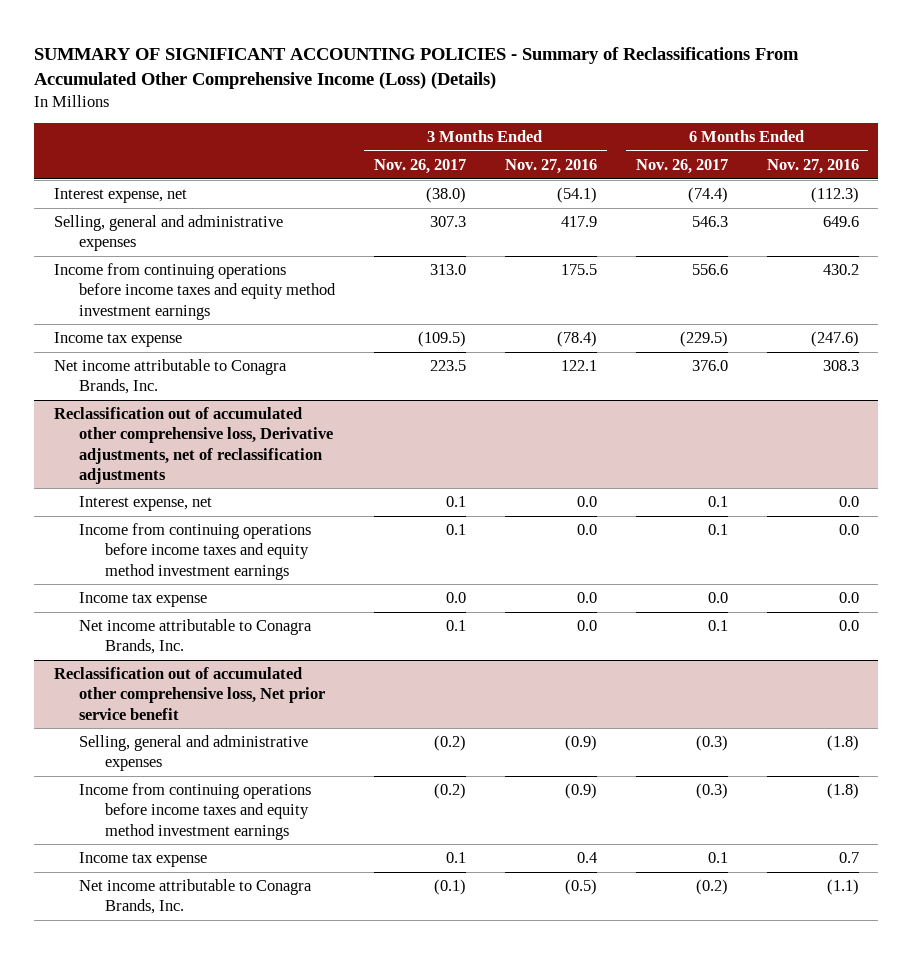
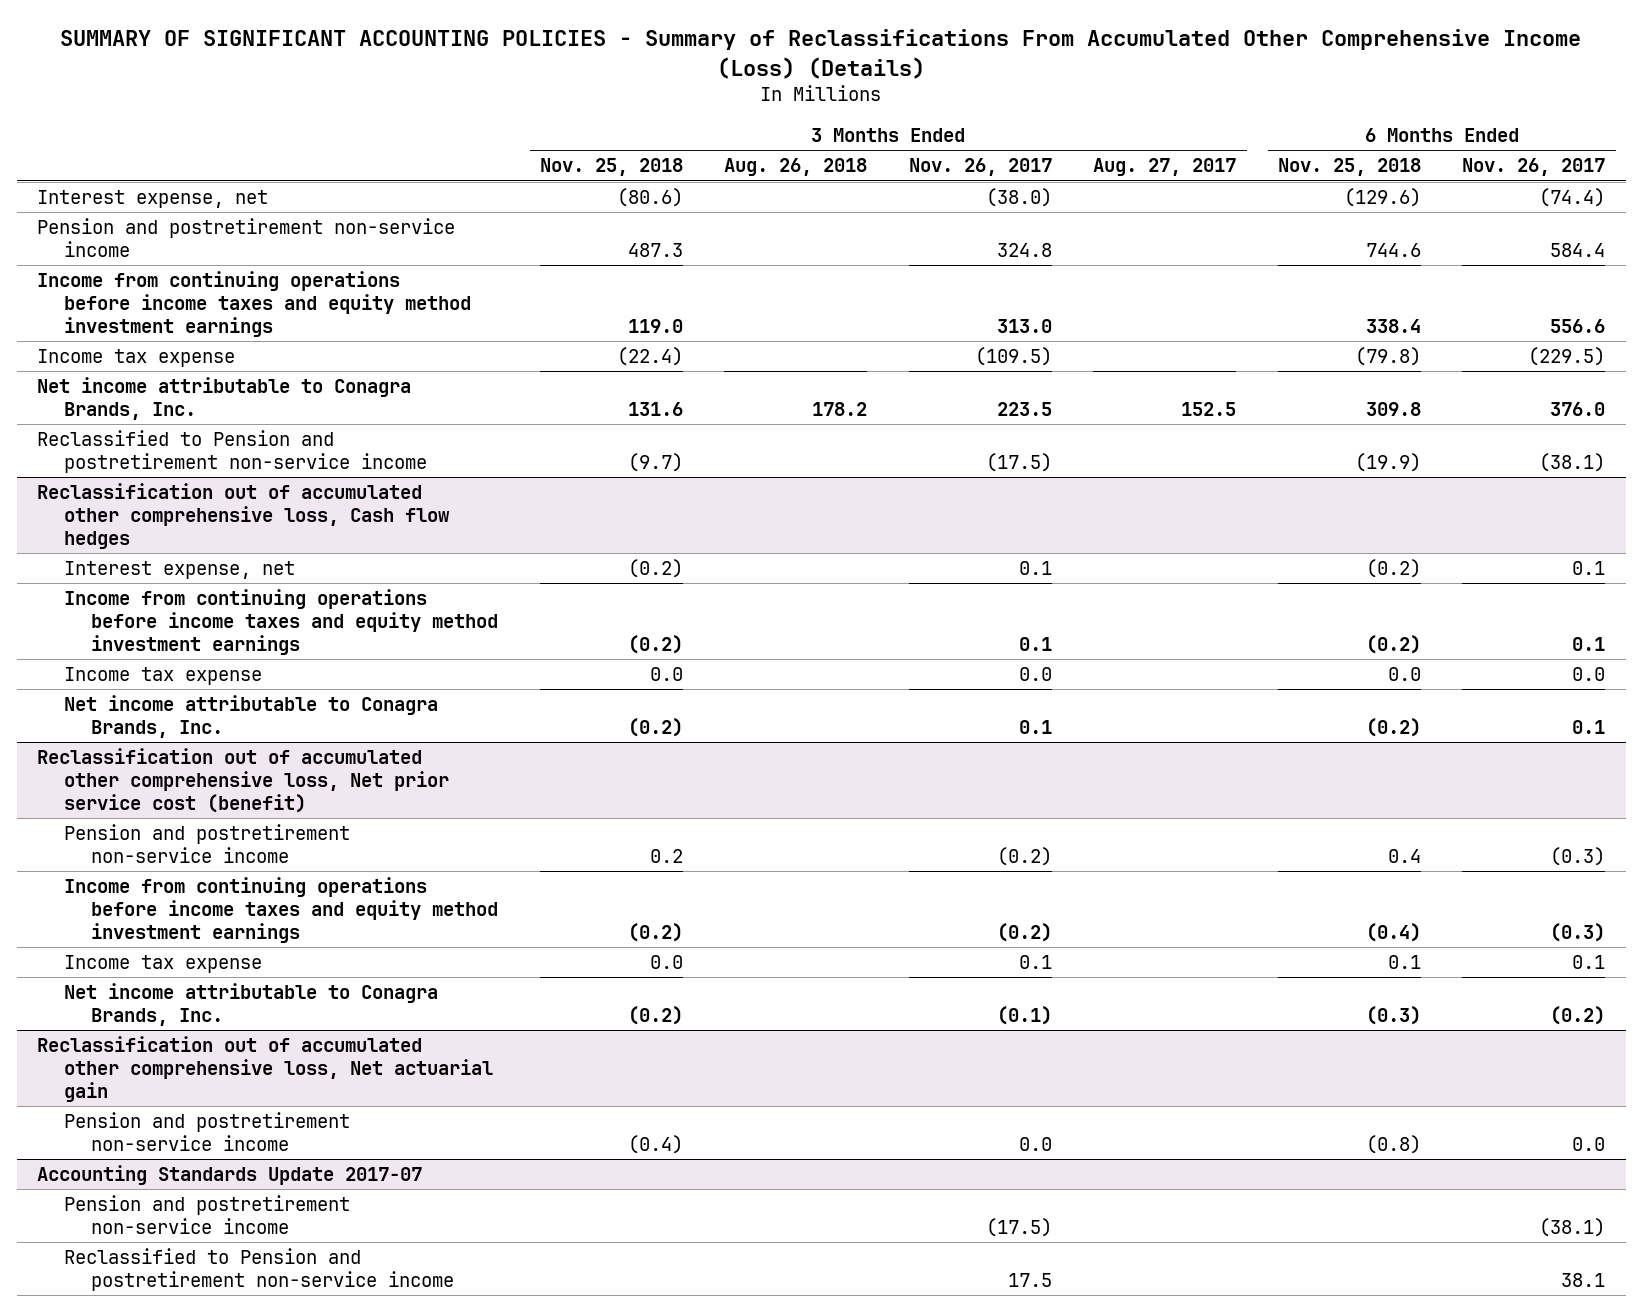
- | 3 Months Ended Nov. 26, 2017 | 3 Months Ended Nov. 27, 2016 | 6 Months Ended Nov. 26, 2017 | 6 Months Ended Nov. 27, 2016
+ | 3 Months Ended Nov. 25, 2018 | 3 Months Ended Aug. 26, 2018 | 3 Months Ended Nov. 26, 2017 | 3 Months Ended Aug. 27, 2017 | 6 Months Ended Nov. 25, 2018 | 6 Months Ended Nov. 26, 2017
- Selling, general and administrative expenses | 307.3 | 417.9 | 546.3 | 649.6
+ Pension and postretirement non-service income | 487.3 | | 324.8 | | 744.6 | 584.4
- Reclassification out of accumulated other comprehensive loss, Derivative adjustments, net of reclassification adjustments
+ Reclassified to Pension and postretirement non-service income | (9.7) | | (17.5) | | (19.9) | (38.1)
+ Reclassification out of accumulated other comprehensive loss, Cash flow hedges
- Reclassification out of accumulated other comprehensive loss, Net prior service benefit
- Selling, general and administrative expenses | (0.2) | (0.9) | (0.3) | (1.8)
+ Reclassification out of accumulated other comprehensive loss, Net prior service cost (benefit)
+ Pension and postretirement non-service income | 0.2 | | (0.2) | | 0.4 | (0.3)
+ Reclassification out of accumulated other comprehensive loss, Net actuarial gain
+ Pension and postretirement non-service income | (0.4) | | 0.0 | | (0.8) | 0.0
+ Accounting Standards Update 2017-07
+ Pension and postretirement non-service income | | | (17.5) | | | (38.1)
+ Reclassified to Pension and postretirement non-service income | | | 17.5 | | | 38.1

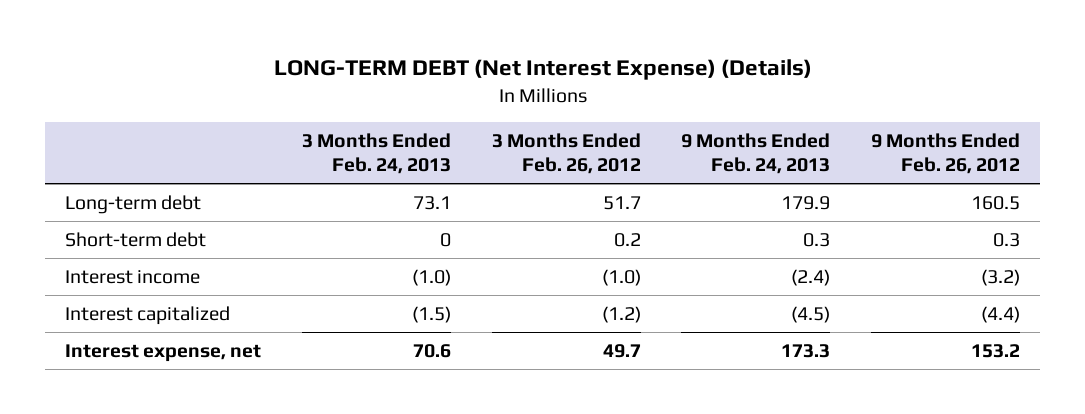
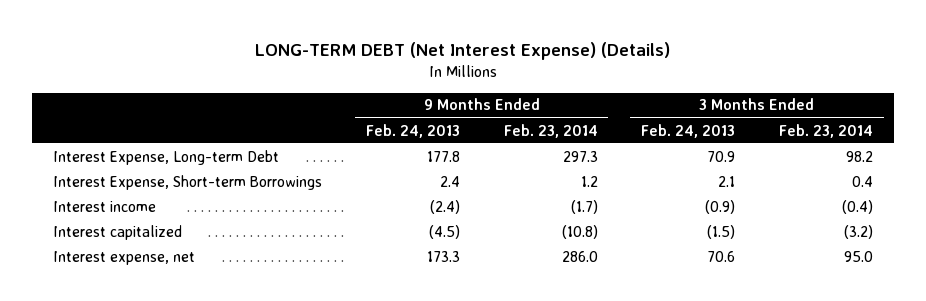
- | 3 Months Ended Feb. 24, 2013 | 3 Months Ended Feb. 26, 2012 | 9 Months Ended Feb. 24, 2013 | 9 Months Ended Feb. 26, 2012
+ | 9 Months Ended Feb. 24, 2013 | 9 Months Ended Feb. 23, 2014 | 3 Months Ended Feb. 24, 2013 | 3 Months Ended Feb. 23, 2014
- Long-term debt | 73.1 | 51.7 | 179.9 | 160.5
- Short-term debt | 0 | 0.2 | 0.3 | 0.3
- Interest income | (1.0) | (1.0) | (2.4) | (3.2)
+ Interest Expense, Long-term Debt | 177.8 | 297.3 | 70.9 | 98.2
+ Interest Expense, Short-term Borrowings | 2.4 | 1.2 | 2.1 | 0.4
+ Interest income | (2.4) | (1.7) | (0.9) | (0.4)

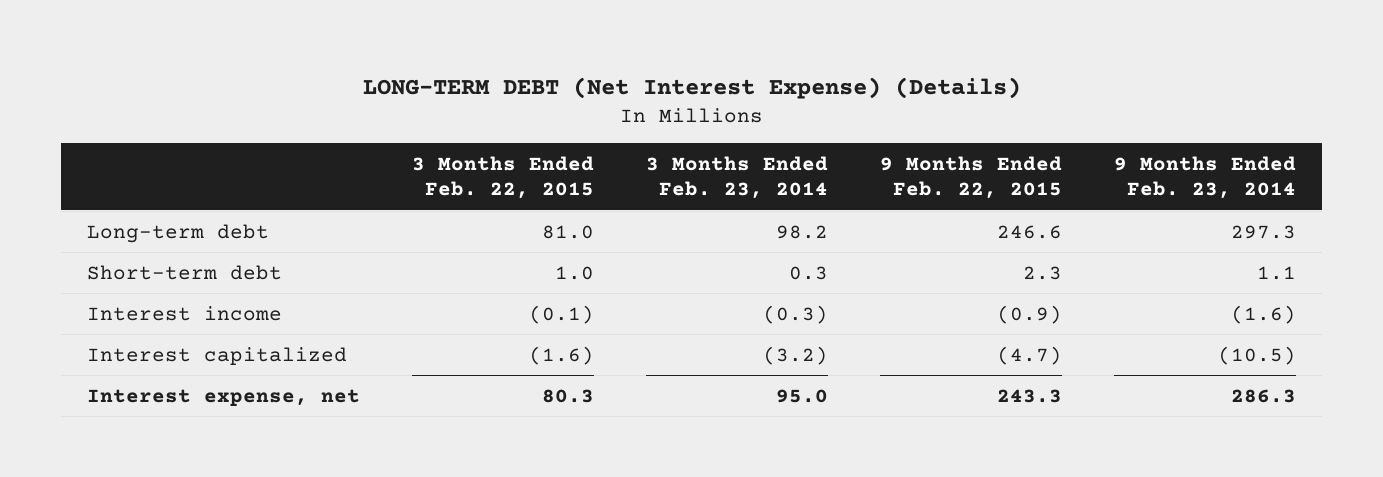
- | 9 Months Ended Feb. 24, 2013 | 9 Months Ended Feb. 23, 2014 | 3 Months Ended Feb. 24, 2013 | 3 Months Ended Feb. 23, 2014
+ | 3 Months Ended Feb. 22, 2015 | 3 Months Ended Feb. 23, 2014 | 9 Months Ended Feb. 22, 2015 | 9 Months Ended Feb. 23, 2014
- Interest Expense, Long-term Debt | 177.8 | 297.3 | 70.9 | 98.2
- Interest Expense, Short-term Borrowings | 2.4 | 1.2 | 2.1 | 0.4
- Interest income | (2.4) | (1.7) | (0.9) | (0.4)
- Interest capitalized | (4.5) | (10.8) | (1.5) | (3.2)
- Interest expense, net | 173.3 | 286.0 | 70.6 | 95.0
+ Long-term debt | 81.0 | 98.2 | 246.6 | 297.3
+ Short-term debt | 1.0 | 0.3 | 2.3 | 1.1
+ Interest income | (0.1) | (0.3) | (0.9) | (1.6)
+ Interest capitalized | (1.6) | (3.2) | (4.7) | (10.5)
+ Interest expense, net | 80.3 | 95.0 | 243.3 | 286.3

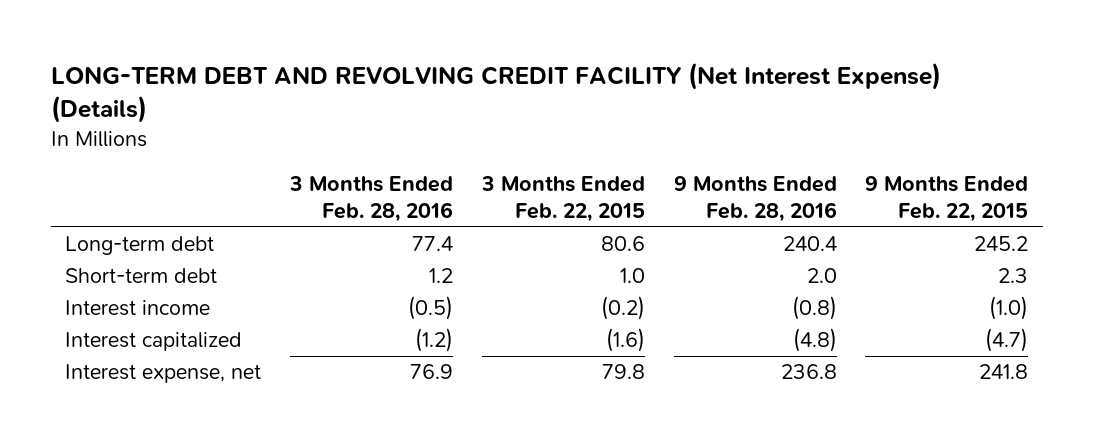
- LONG-TERM DEBT (Net Interest Expense) (Details)
+ LONG-TERM DEBT AND REVOLVING CREDIT FACILITY (Net Interest Expense) (Details)
- | 3 Months Ended Feb. 22, 2015 | 3 Months Ended Feb. 23, 2014 | 9 Months Ended Feb. 22, 2015 | 9 Months Ended Feb. 23, 2014
+ | 3 Months Ended Feb. 28, 2016 | 3 Months Ended Feb. 22, 2015 | 9 Months Ended Feb. 28, 2016 | 9 Months Ended Feb. 22, 2015
- Long-term debt | 81.0 | 98.2 | 246.6 | 297.3
+ Long-term debt | 77.4 | 80.6 | 240.4 | 245.2
- Interest income | (0.1) | (0.3) | (0.9) | (1.6)
+ Interest income | (0.5) | (0.2) | (0.8) | (1.0)
- Interest expense, net | 80.3 | 95.0 | 243.3 | 286.3
+ Interest expense, net | 76.9 | 79.8 | 236.8 | 241.8

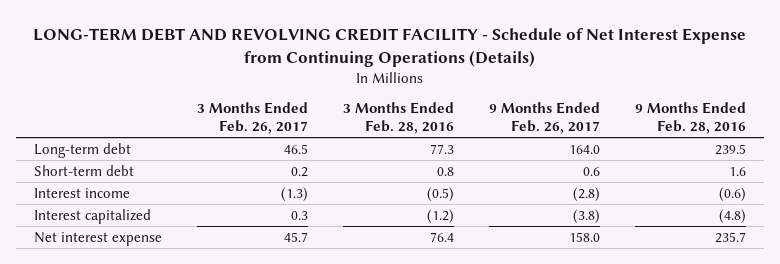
- LONG-TERM DEBT AND REVOLVING CREDIT FACILITY (Net Interest Expense) (Details)
+ LONG-TERM DEBT AND REVOLVING CREDIT FACILITY - Schedule of Net Interest Expense from Continuing Operations (Details)
- | 3 Months Ended Feb. 28, 2016 | 3 Months Ended Feb. 22, 2015 | 9 Months Ended Feb. 28, 2016 | 9 Months Ended Feb. 22, 2015
+ | 3 Months Ended Feb. 26, 2017 | 3 Months Ended Feb. 28, 2016 | 9 Months Ended Feb. 26, 2017 | 9 Months Ended Feb. 28, 2016
- Long-term debt | 77.4 | 80.6 | 240.4 | 245.2
- Short-term debt | 1.2 | 1.0 | 2.0 | 2.3
- Interest income | (0.5) | (0.2) | (0.8) | (1.0)
+ Long-term debt | 46.5 | 77.3 | 164.0 | 239.5
+ Short-term debt | 0.2 | 0.8 | 0.6 | 1.6
+ Interest income | (1.3) | (0.5) | (2.8) | (0.6)
- Interest expense, net | 76.9 | 79.8 | 236.8 | 241.8
+ Net interest expense | 45.7 | 76.4 | 158.0 | 235.7

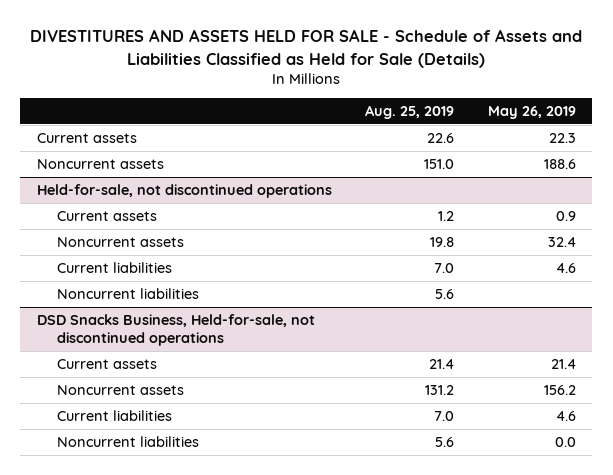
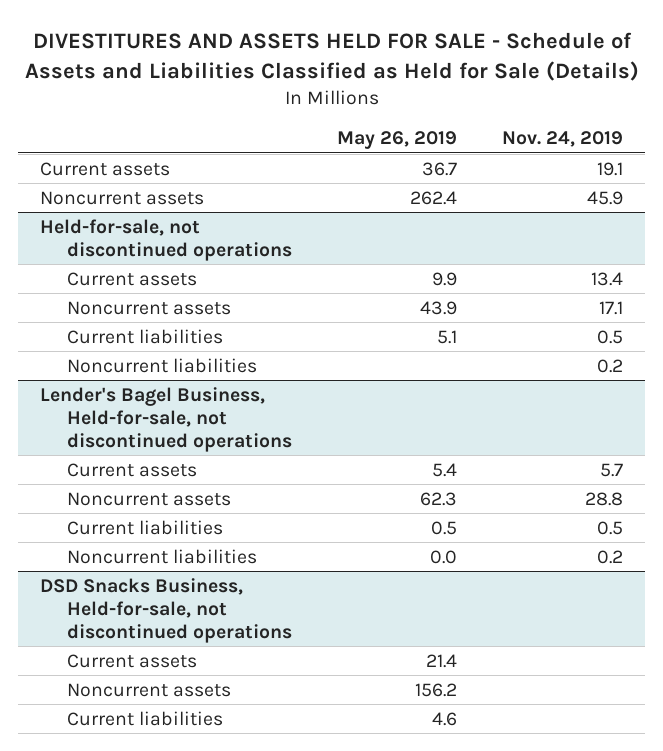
- | Aug. 25, 2019 | May 26, 2019
+ | May 26, 2019 | Nov. 24, 2019
- Current assets | 22.6 | 22.3
- Noncurrent assets | 151.0 | 188.6
+ Current assets | 36.7 | 19.1
+ Noncurrent assets | 262.4 | 45.9
@ Held-for-sale, not discontinued operations
- Current assets | 1.2 | 0.9
- Noncurrent assets | 19.8 | 32.4
- Current liabilities | 7.0 | 4.6
+ Current assets | 9.9 | 13.4
+ Noncurrent assets | 43.9 | 17.1
+ Current liabilities | 5.1 | 0.5
+ Lender's Bagel Business, Held-for-sale, not discontinued operations
+ Current assets | 5.4 | 5.7
+ Noncurrent assets | 62.3 | 28.8
+ Current liabilities | 0.5 | 0.5
+ Noncurrent liabilities | 0.0 | 0.2
@ DSD Snacks Business, Held-for-sale, not discontinued operations
- Noncurrent liabilities | 5.6 | 0.0

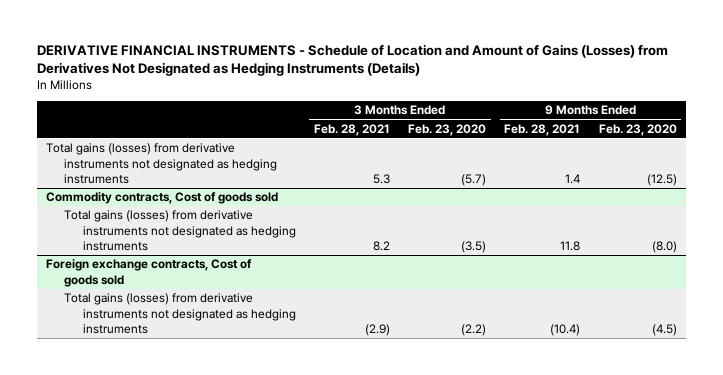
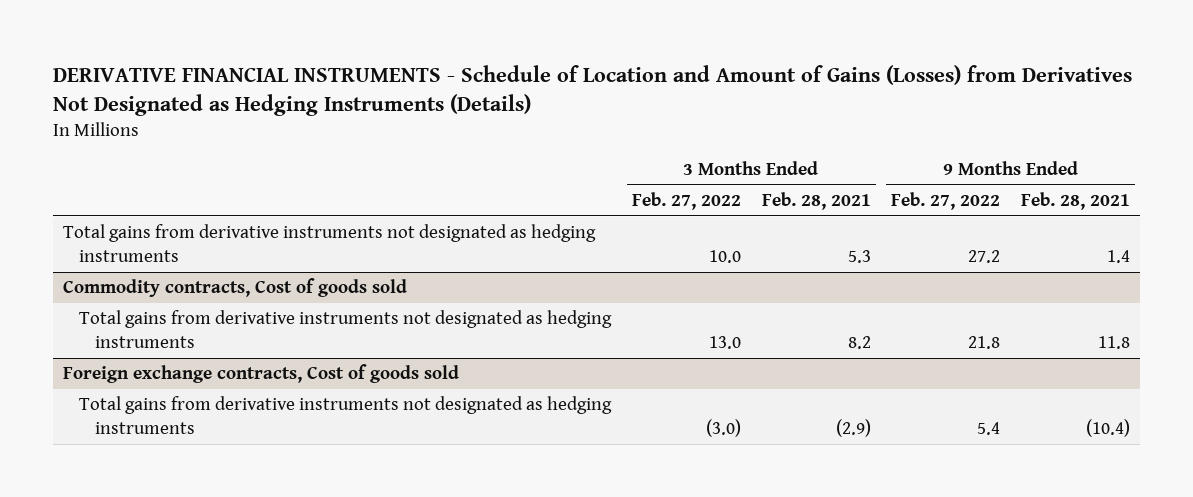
- | 3 Months Ended Feb. 28, 2021 | 3 Months Ended Feb. 23, 2020 | 9 Months Ended Feb. 28, 2021 | 9 Months Ended Feb. 23, 2020
+ | 3 Months Ended Feb. 27, 2022 | 3 Months Ended Feb. 28, 2021 | 9 Months Ended Feb. 27, 2022 | 9 Months Ended Feb. 28, 2021
- Total gains (losses) from derivative instruments not designated as hedging instruments | 5.3 | (5.7) | 1.4 | (12.5)
+ Total gains from derivative instruments not designated as hedging instruments | 10.0 | 5.3 | 27.2 | 1.4
@ Commodity contracts, Cost of goods sold
- Total gains (losses) from derivative instruments not designated as hedging instruments | 8.2 | (3.5) | 11.8 | (8.0)
+ Total gains from derivative instruments not designated as hedging instruments | 13.0 | 8.2 | 21.8 | 11.8
@ Foreign exchange contracts, Cost of goods sold
- Total gains (losses) from derivative instruments not designated as hedging instruments | (2.9) | (2.2) | (10.4) | (4.5)
+ Total gains from derivative instruments not designated as hedging instruments | (3.0) | (2.9) | 5.4 | (10.4)

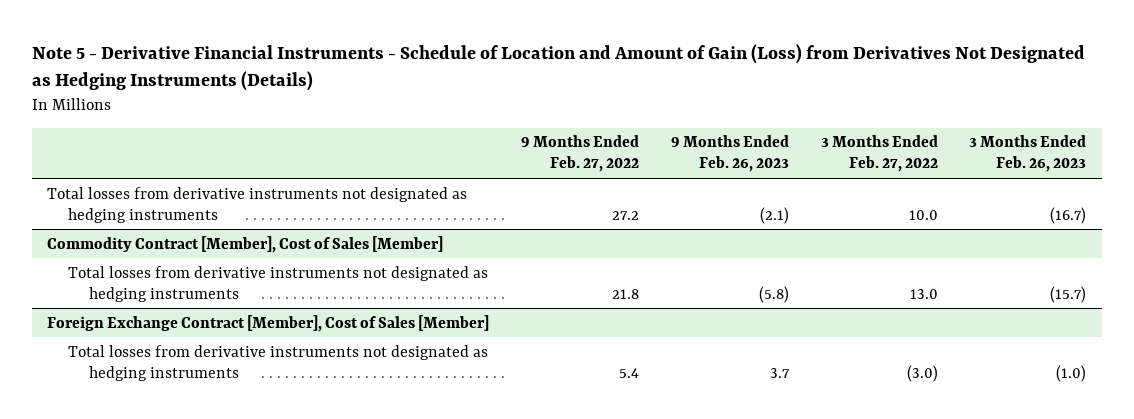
- DERIVATIVE FINANCIAL INSTRUMENTS - Schedule of Location and Amount of Gains (Losses) from Derivatives Not Designated as Hedging Instruments (Details)
+ Note 5 - Derivative Financial Instruments - Schedule of Location and Amount of Gain (Loss) from Derivatives Not Designated as Hedging Instruments (Details)
- | 3 Months Ended Feb. 27, 2022 | 3 Months Ended Feb. 28, 2021 | 9 Months Ended Feb. 27, 2022 | 9 Months Ended Feb. 28, 2021
+ | 9 Months Ended Feb. 27, 2022 | 9 Months Ended Feb. 26, 2023 | 3 Months Ended Feb. 27, 2022 | 3 Months Ended Feb. 26, 2023
- Total gains from derivative instruments not designated as hedging instruments | 10.0 | 5.3 | 27.2 | 1.4
- Commodity contracts, Cost of goods sold
- Total gains from derivative instruments not designated as hedging instruments | 13.0 | 8.2 | 21.8 | 11.8
- Foreign exchange contracts, Cost of goods sold
- Total gains from derivative instruments not designated as hedging instruments | (3.0) | (2.9) | 5.4 | (10.4)
+ Total losses from derivative instruments not designated as hedging instruments | 27.2 | (2.1) | 10.0 | (16.7)
+ Commodity Contract [Member], Cost of Sales [Member]
+ Total losses from derivative instruments not designated as hedging instruments | 21.8 | (5.8) | 13.0 | (15.7)
+ Foreign Exchange Contract [Member], Cost of Sales [Member]
+ Total losses from derivative instruments not designated as hedging instruments | 5.4 | 3.7 | (3.0) | (1.0)

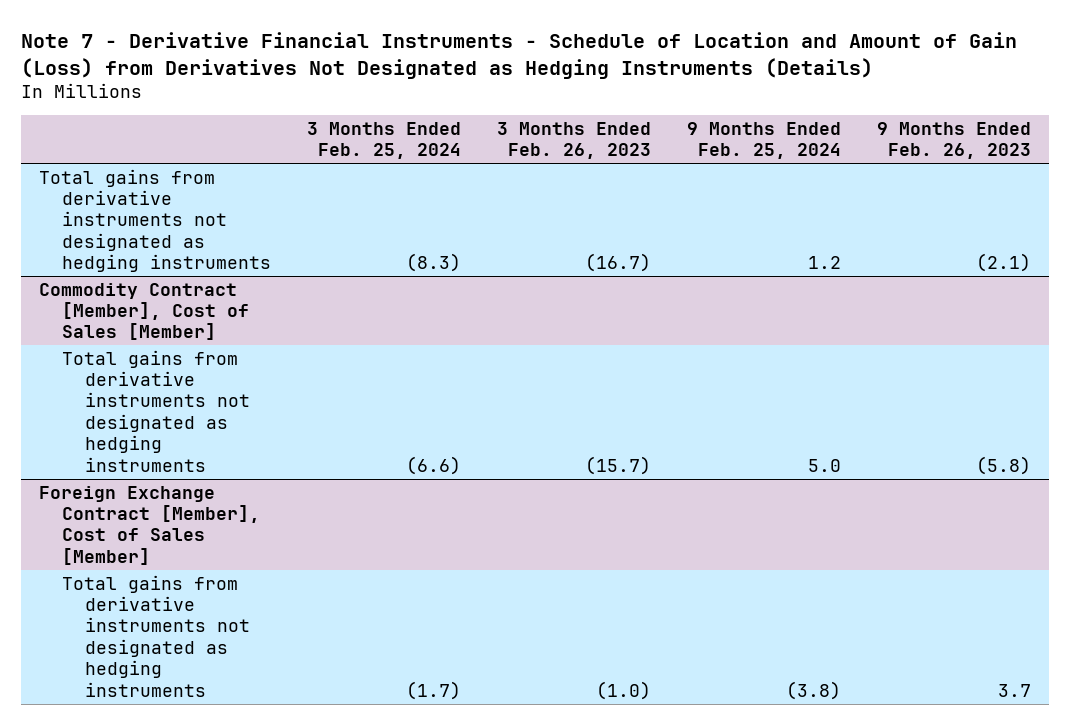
- Note 5 - Derivative Financial Instruments - Schedule of Location and Amount of Gain (Loss) from Derivatives Not Designated as Hedging Instruments (Details)
+ Note 7 - Derivative Financial Instruments - Schedule of Location and Amount of Gain (Loss) from Derivatives Not Designated as Hedging Instruments (Details)
- | 9 Months Ended Feb. 27, 2022 | 9 Months Ended Feb. 26, 2023 | 3 Months Ended Feb. 27, 2022 | 3 Months Ended Feb. 26, 2023
+ | 3 Months Ended Feb. 25, 2024 | 3 Months Ended Feb. 26, 2023 | 9 Months Ended Feb. 25, 2024 | 9 Months Ended Feb. 26, 2023
- Total losses from derivative instruments not designated as hedging instruments | 27.2 | (2.1) | 10.0 | (16.7)
+ Total gains from derivative instruments not designated as hedging instruments | (8.3) | (16.7) | 1.2 | (2.1)
@ Commodity Contract [Member], Cost of Sales [Member]
- Total losses from derivative instruments not designated as hedging instruments | 21.8 | (5.8) | 13.0 | (15.7)
+ Total gains from derivative instruments not designated as hedging instruments | (6.6) | (15.7) | 5.0 | (5.8)
@ Foreign Exchange Contract [Member], Cost of Sales [Member]
- Total losses from derivative instruments not designated as hedging instruments | 5.4 | 3.7 | (3.0) | (1.0)
+ Total gains from derivative instruments not designated as hedging instruments | (1.7) | (1.0) | (3.8) | 3.7

